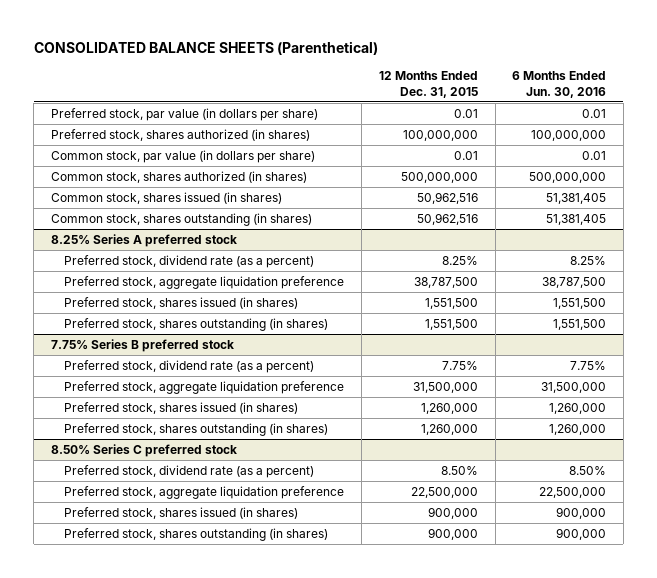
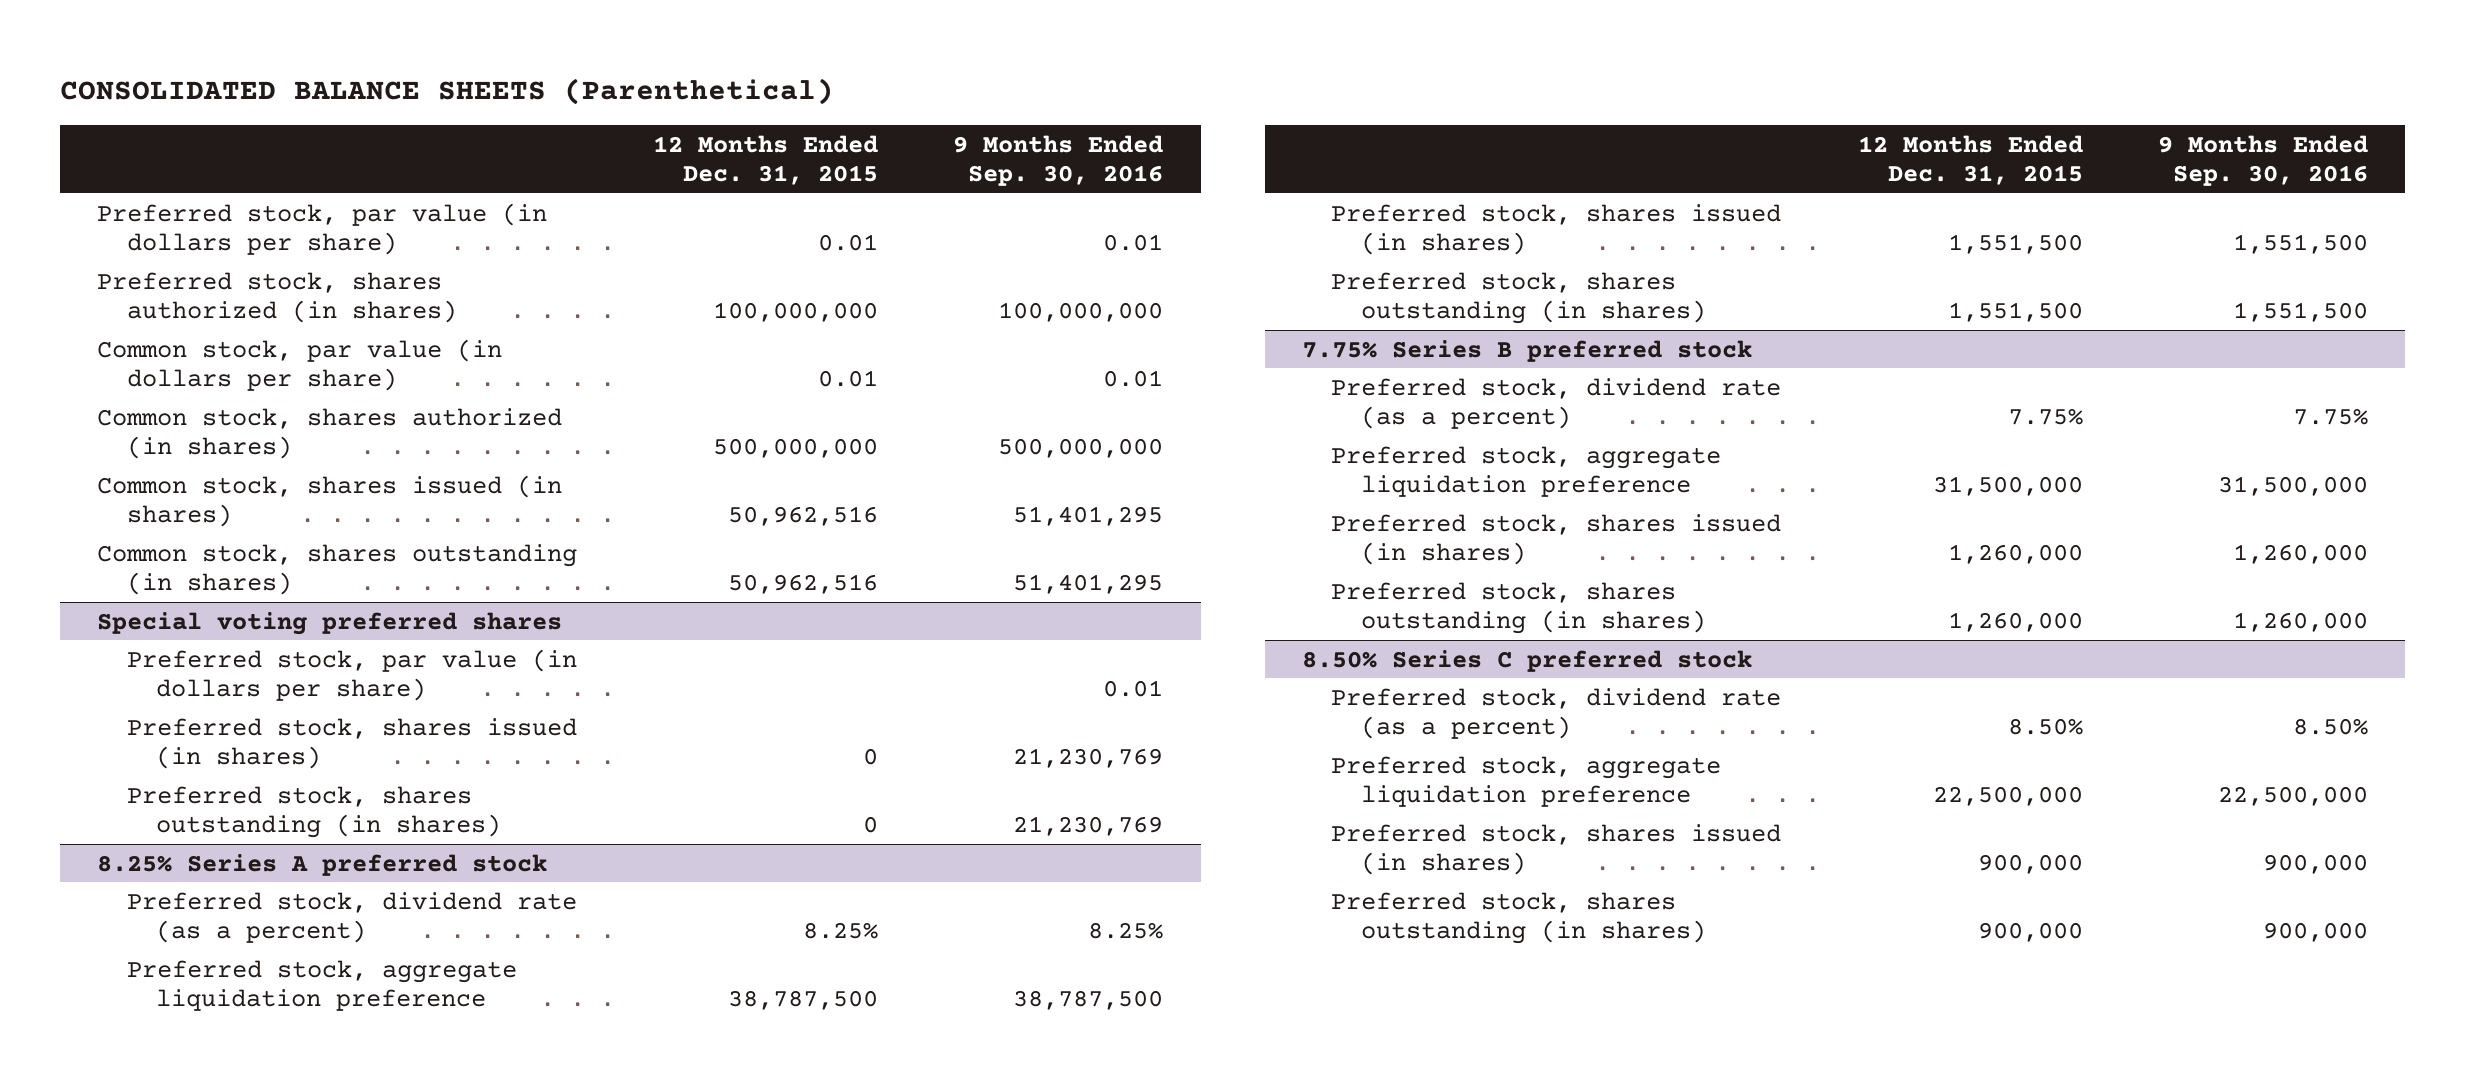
- | 12 Months Ended Dec. 31, 2015 | 6 Months Ended Jun. 30, 2016
+ | 12 Months Ended Dec. 31, 2015 | 9 Months Ended Sep. 30, 2016
+ Special voting preferred shares
+ Preferred stock, par value (in dollars per share) | | 0.01
+ Preferred stock, shares issued (in shares) | 0 | 21,230,769
+ Preferred stock, shares outstanding (in shares) | 0 | 21,230,769

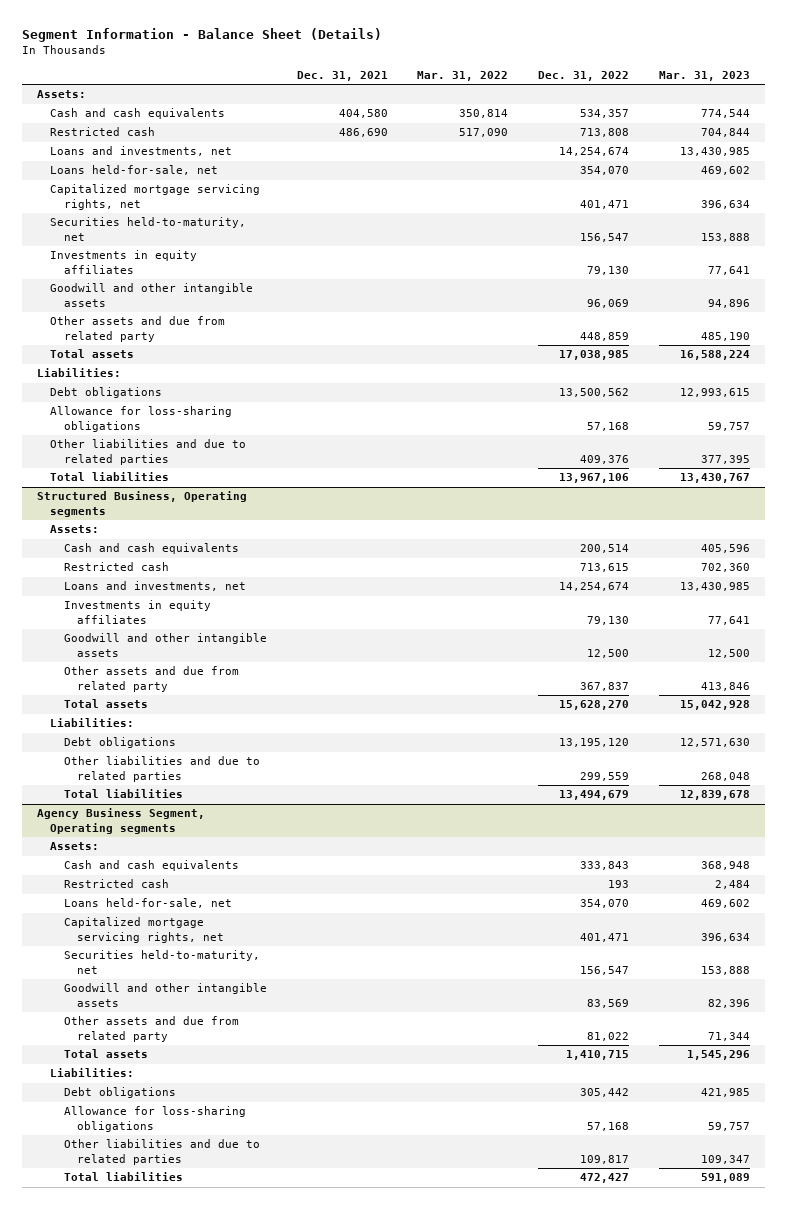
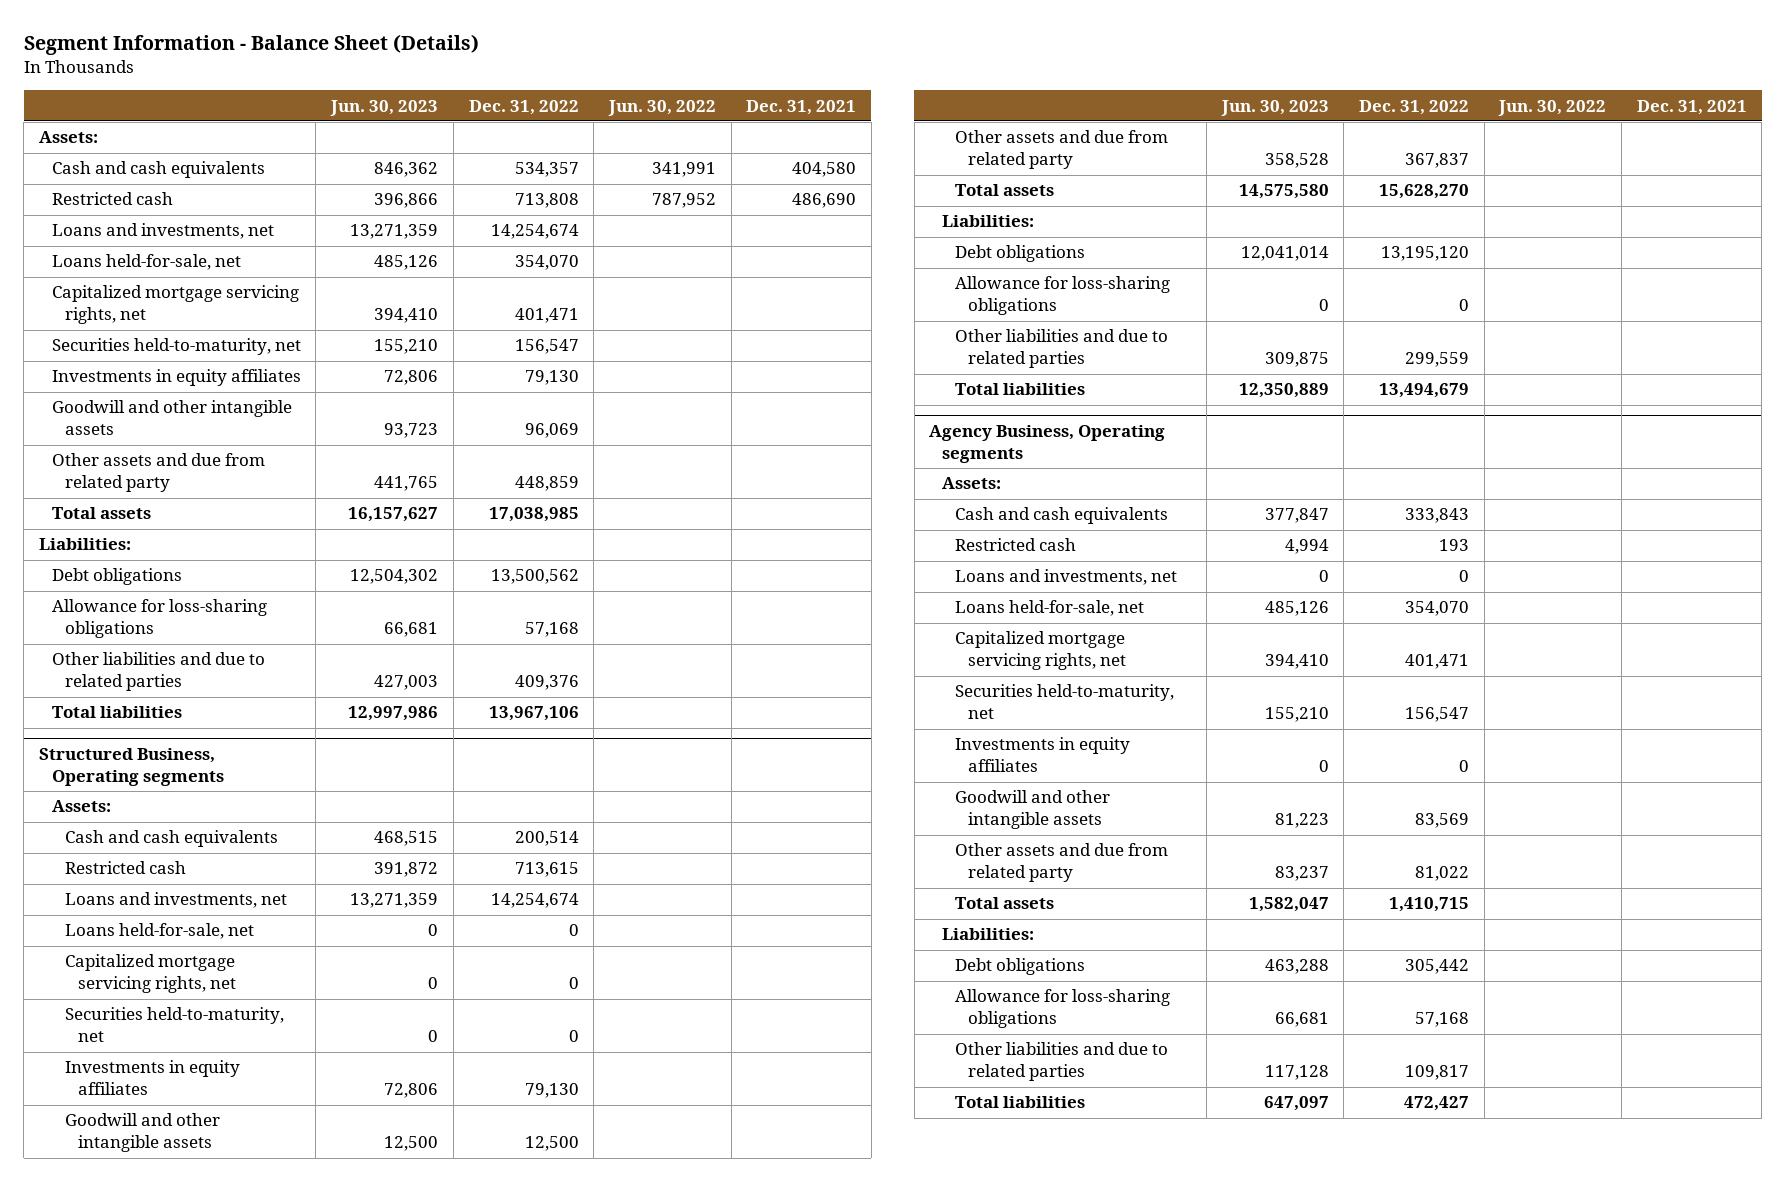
- | Dec. 31, 2021 | Mar. 31, 2022 | Dec. 31, 2022 | Mar. 31, 2023
+ | Jun. 30, 2023 | Dec. 31, 2022 | Jun. 30, 2022 | Dec. 31, 2021
@ Structured Business, Operating segments
+ Loans held-for-sale, net | 0 | 0 | |
+ Capitalized mortgage servicing rights, net | 0 | 0 | |
+ Securities held-to-maturity, net | 0 | 0 | |
+ Allowance for loss-sharing obligations | 0 | 0 | |
- Agency Business Segment, Operating segments
+ Agency Business, Operating segments
+ Loans and investments, net | 0 | 0 | |
+ Investments in equity affiliates | 0 | 0 | |

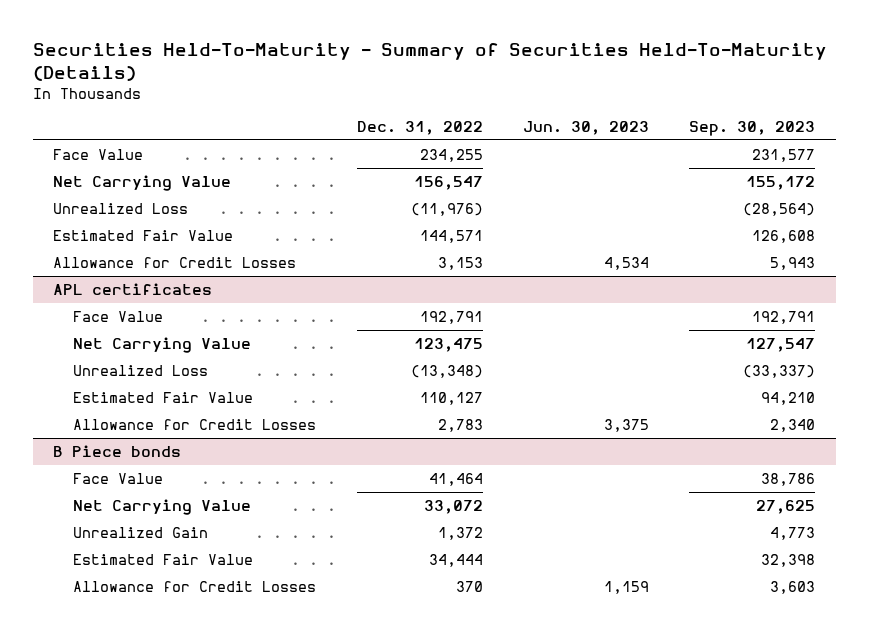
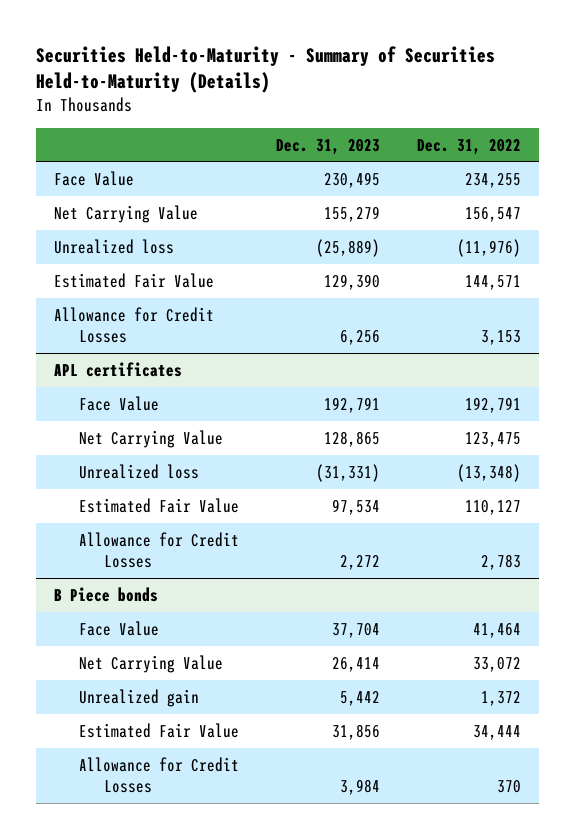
- Securities Held-To-Maturity - Summary of Securities Held-To-Maturity (Details)
+ Securities Held-to-Maturity - Summary of Securities Held-to-Maturity (Details)
- | Dec. 31, 2022 | Jun. 30, 2023 | Sep. 30, 2023
+ | Dec. 31, 2023 | Dec. 31, 2022
- Unrealized Loss | (11,976) | | (28,564)
+ Unrealized loss | (25,889) | (11,976)
@ APL certificates
- Unrealized Loss | (13,348) | | (33,337)
+ Unrealized loss | (31,331) | (13,348)
@ B Piece bonds
- Unrealized Gain | 1,372 | | 4,773
+ Unrealized gain | 5,442 | 1,372

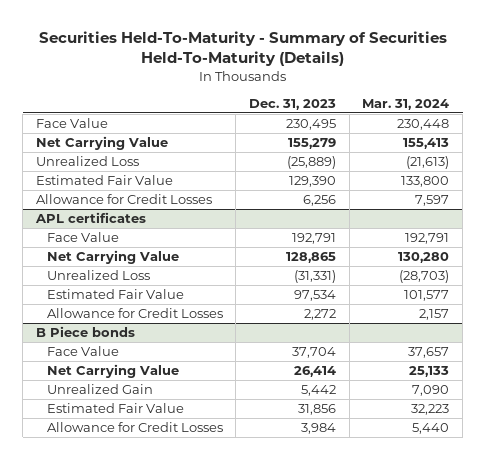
- Securities Held-to-Maturity - Summary of Securities Held-to-Maturity (Details)
+ Securities Held-To-Maturity - Summary of Securities Held-To-Maturity (Details)
- | Dec. 31, 2023 | Dec. 31, 2022
+ | Dec. 31, 2023 | Mar. 31, 2024
- Unrealized loss | (25,889) | (11,976)
+ Unrealized Loss | (25,889) | (21,613)
@ APL certificates
- Unrealized loss | (31,331) | (13,348)
+ Unrealized Loss | (31,331) | (28,703)
@ B Piece bonds
- Unrealized gain | 5,442 | 1,372
+ Unrealized Gain | 5,442 | 7,090

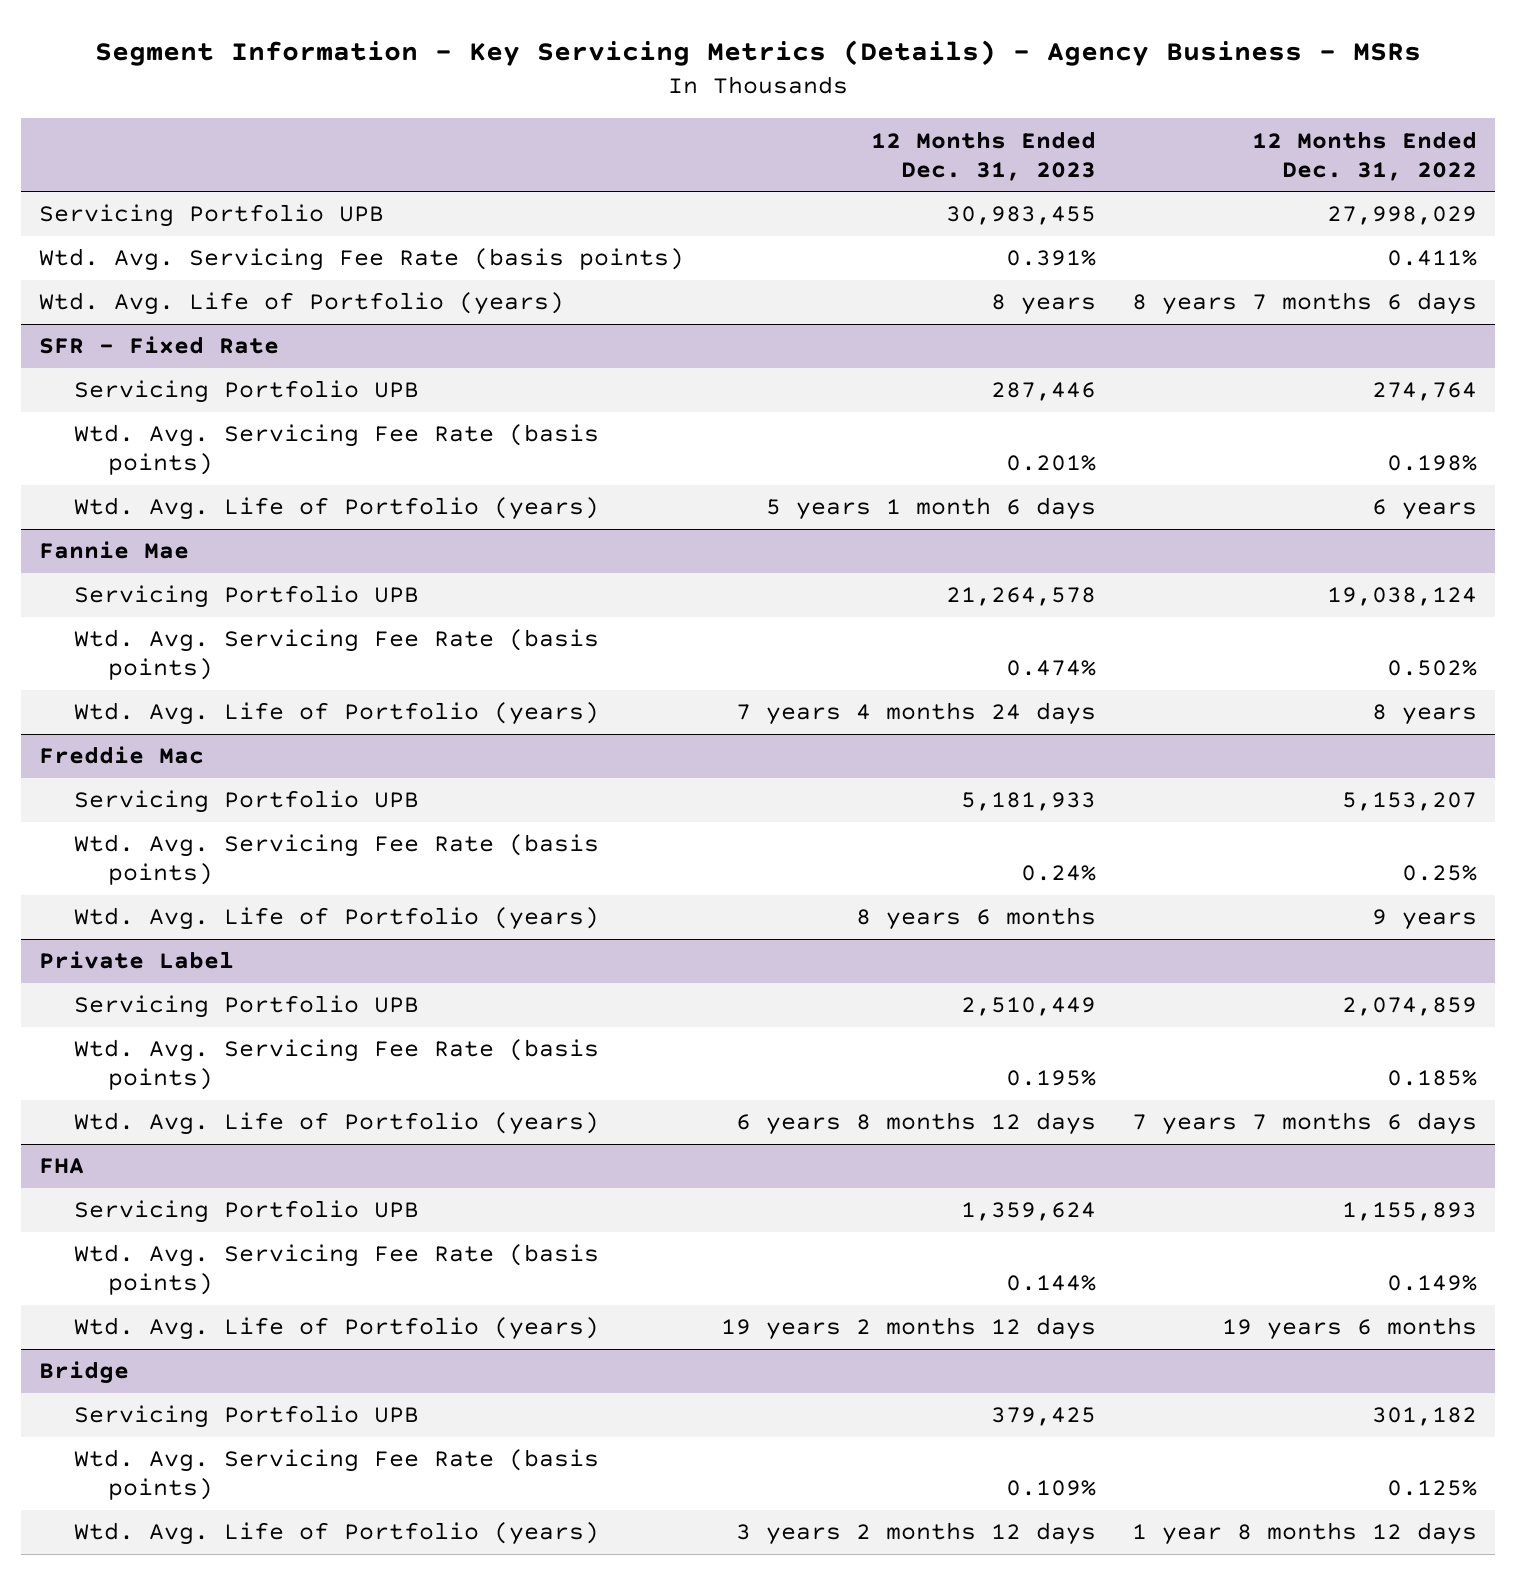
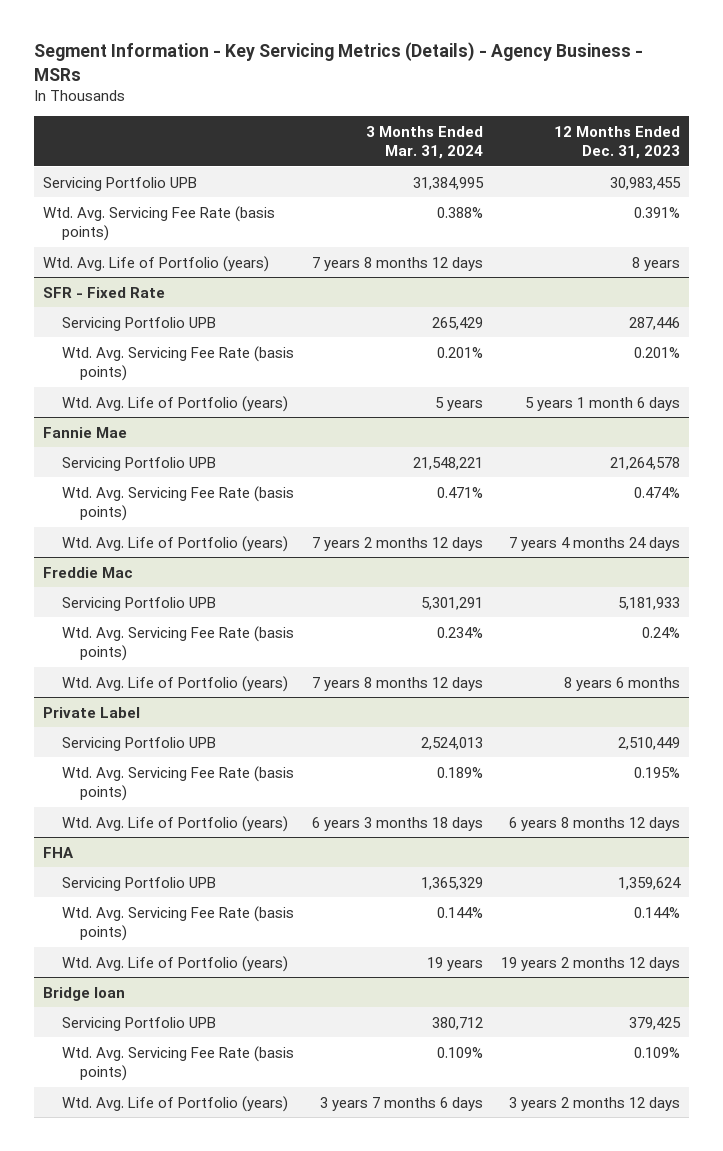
- | 12 Months Ended Dec. 31, 2023 | 12 Months Ended Dec. 31, 2022
+ | 3 Months Ended Mar. 31, 2024 | 12 Months Ended Dec. 31, 2023
- Bridge
+ Bridge loan

